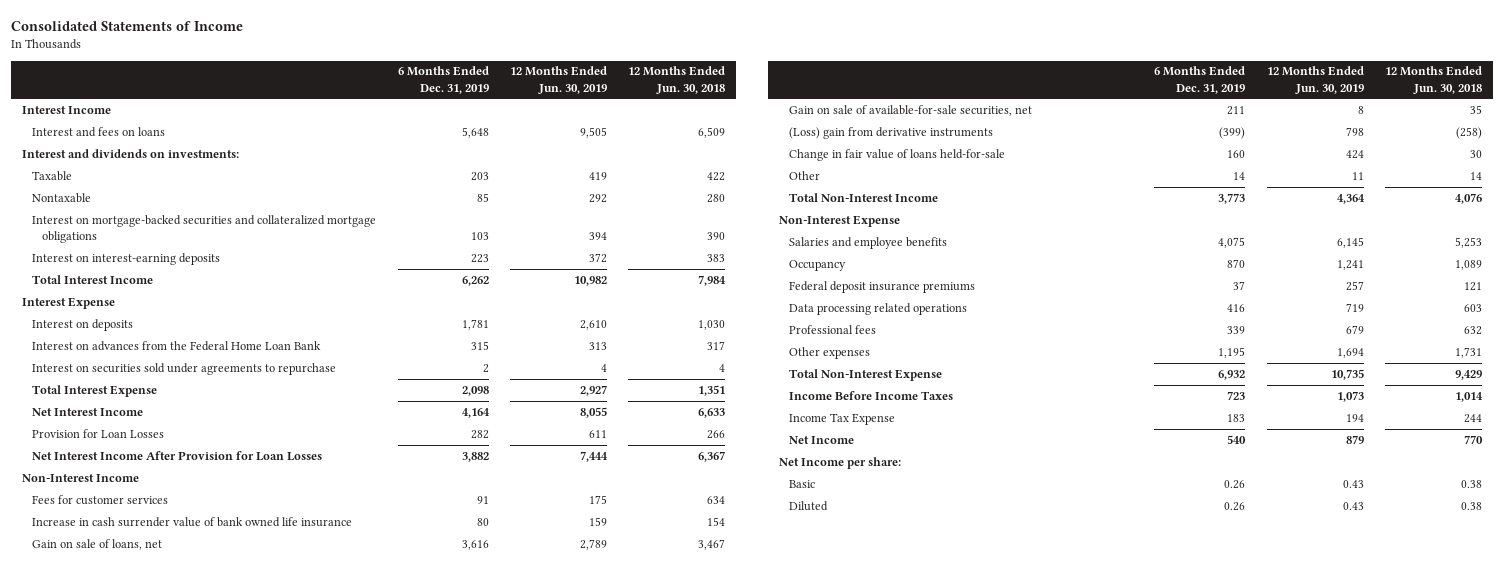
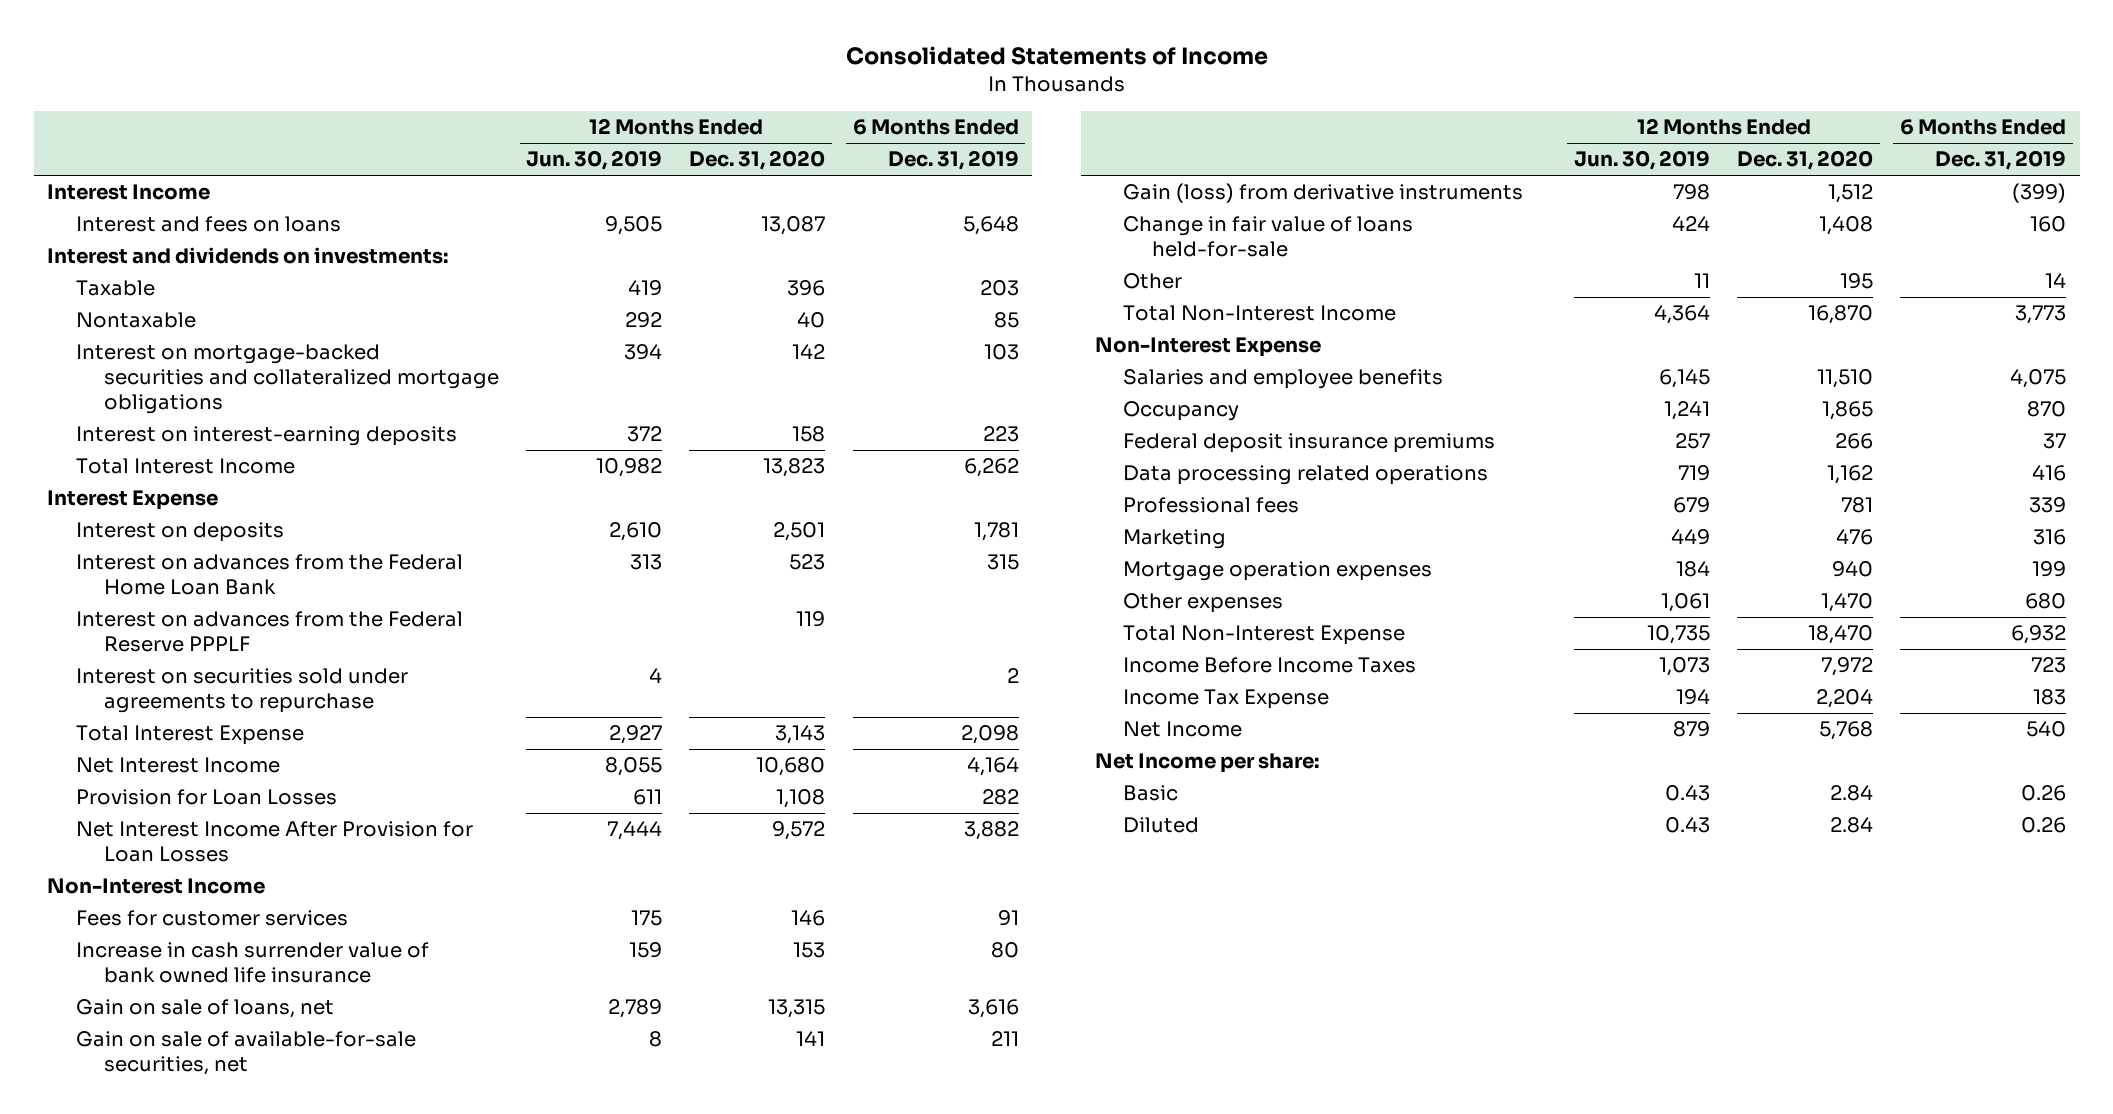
- | 6 Months Ended Dec. 31, 2019 | 12 Months Ended Jun. 30, 2019 | 12 Months Ended Jun. 30, 2018
+ | 12 Months Ended Jun. 30, 2019 | 12 Months Ended Dec. 31, 2020 | 6 Months Ended Dec. 31, 2019
+ Interest on advances from the Federal Reserve PPPLF | | 119 |
- (Loss) gain from derivative instruments | (399) | 798 | (258)
+ Gain (loss) from derivative instruments | 798 | 1,512 | (399)
- Other expenses | 1,195 | 1,694 | 1,731
+ Marketing | 449 | 476 | 316
+ Mortgage operation expenses | 184 | 940 | 199
+ Other expenses | 1,061 | 1,470 | 680

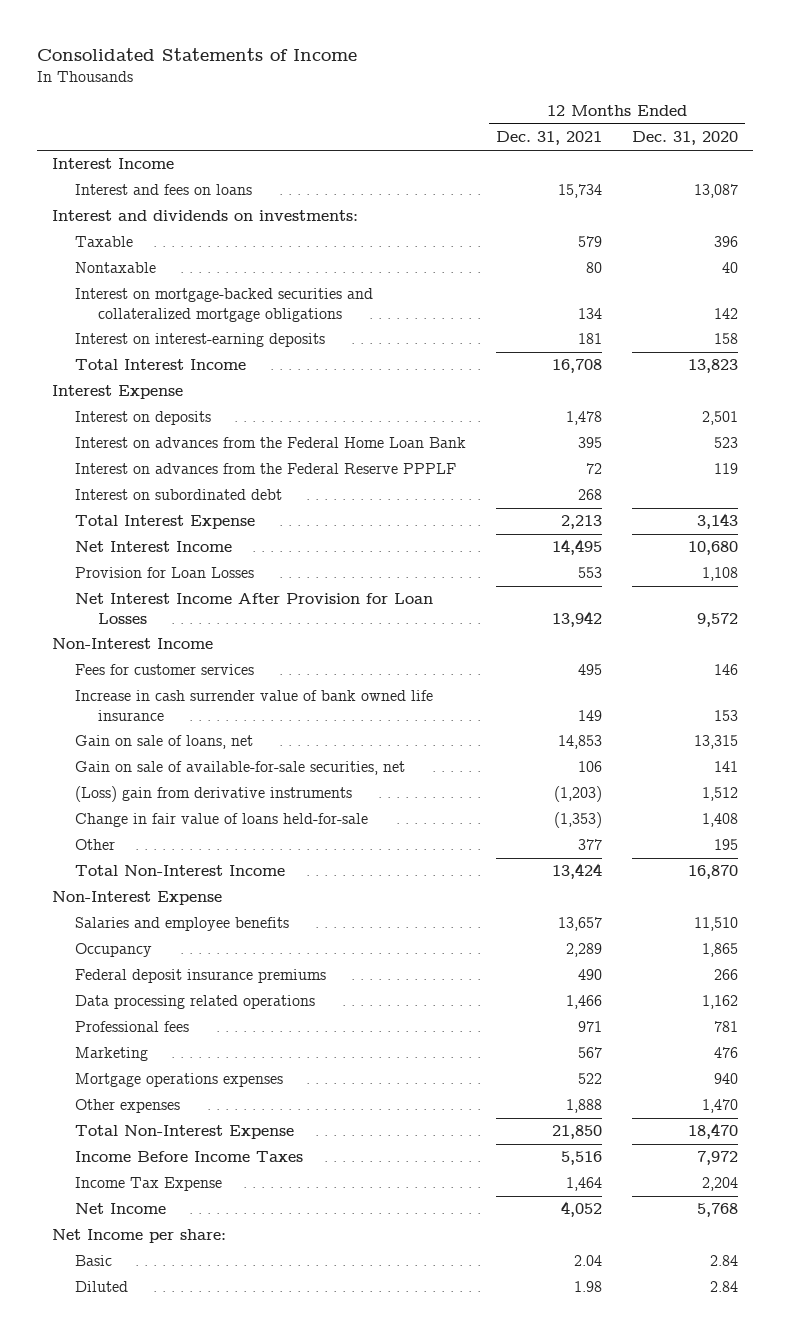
- | 12 Months Ended Jun. 30, 2019 | 12 Months Ended Dec. 31, 2020 | 6 Months Ended Dec. 31, 2019
+ | 12 Months Ended Dec. 31, 2021 | 12 Months Ended Dec. 31, 2020
- Interest on securities sold under agreements to repurchase | 4 | | 2
+ Interest on subordinated debt | 268 |
- Gain (loss) from derivative instruments | 798 | 1,512 | (399)
+ (Loss) gain from derivative instruments | (1,203) | 1,512
- Mortgage operation expenses | 184 | 940 | 199
+ Mortgage operations expenses | 522 | 940

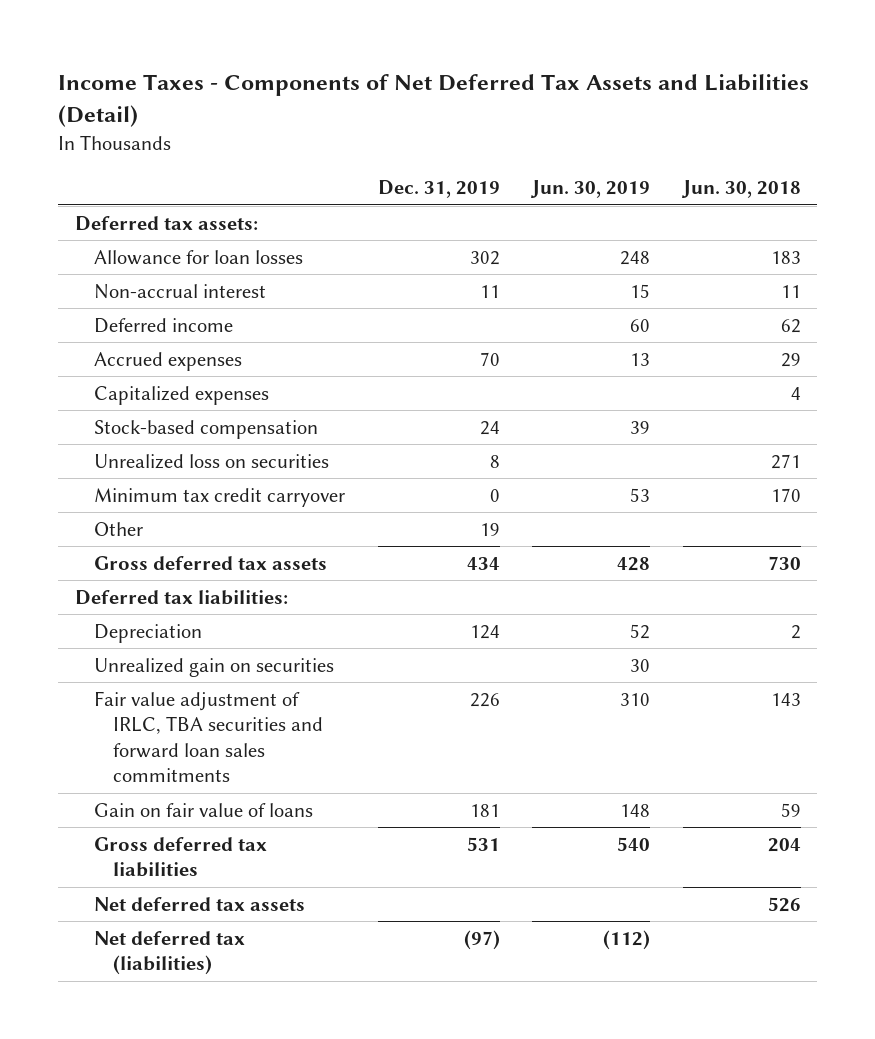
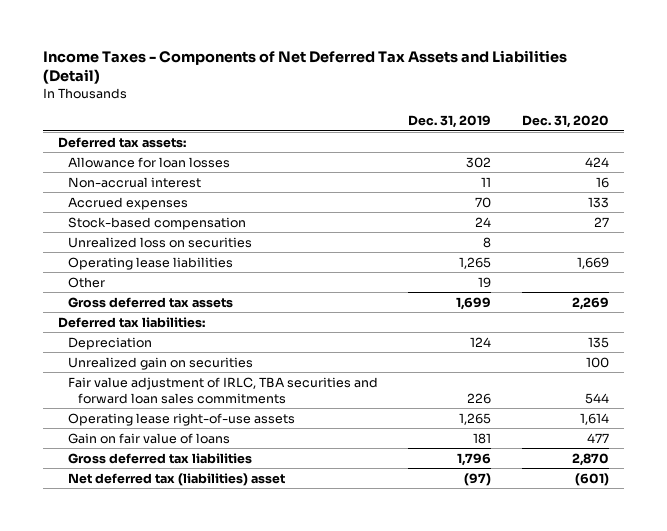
- | Dec. 31, 2019 | Jun. 30, 2019 | Jun. 30, 2018
+ | Dec. 31, 2019 | Dec. 31, 2020
- Deferred income | | 60 | 62
- Capitalized expenses | | | 4
- Minimum tax credit carryover | 0 | 53 | 170
+ Operating lease liabilities | 1,265 | 1,669
- Gross deferred tax assets | 434 | 428 | 730
+ Gross deferred tax assets | 1,699 | 2,269
+ Operating lease right-of-use assets | 1,265 | 1,614
- Gross deferred tax liabilities | 531 | 540 | 204
- Net deferred tax assets | | | 526
- Net deferred tax (liabilities) | (97) | (112) |
+ Gross deferred tax liabilities | 1,796 | 2,870
+ Net deferred tax (liabilities) asset | (97) | (601)

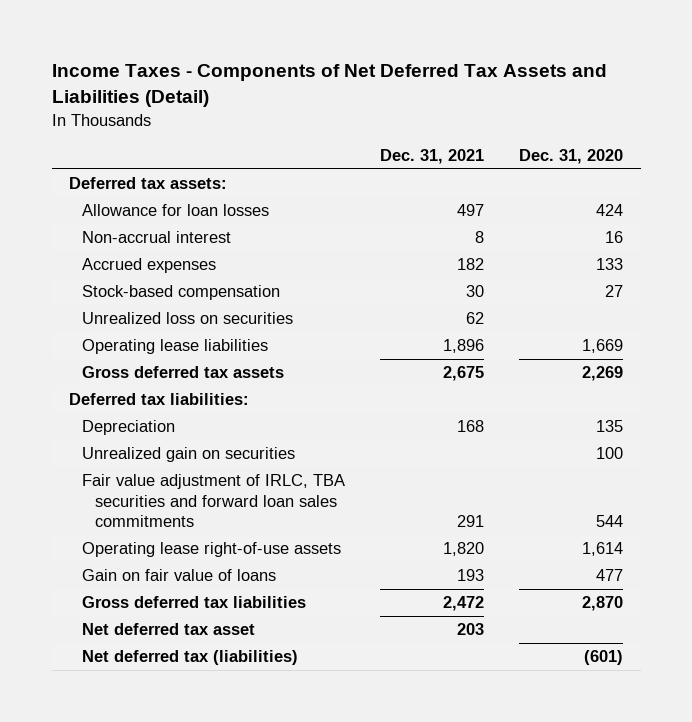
- | Dec. 31, 2019 | Dec. 31, 2020
+ | Dec. 31, 2021 | Dec. 31, 2020
- Other | 19 |
- Net deferred tax (liabilities) asset | (97) | (601)
+ Net deferred tax asset | 203 |
+ Net deferred tax (liabilities) | | (601)

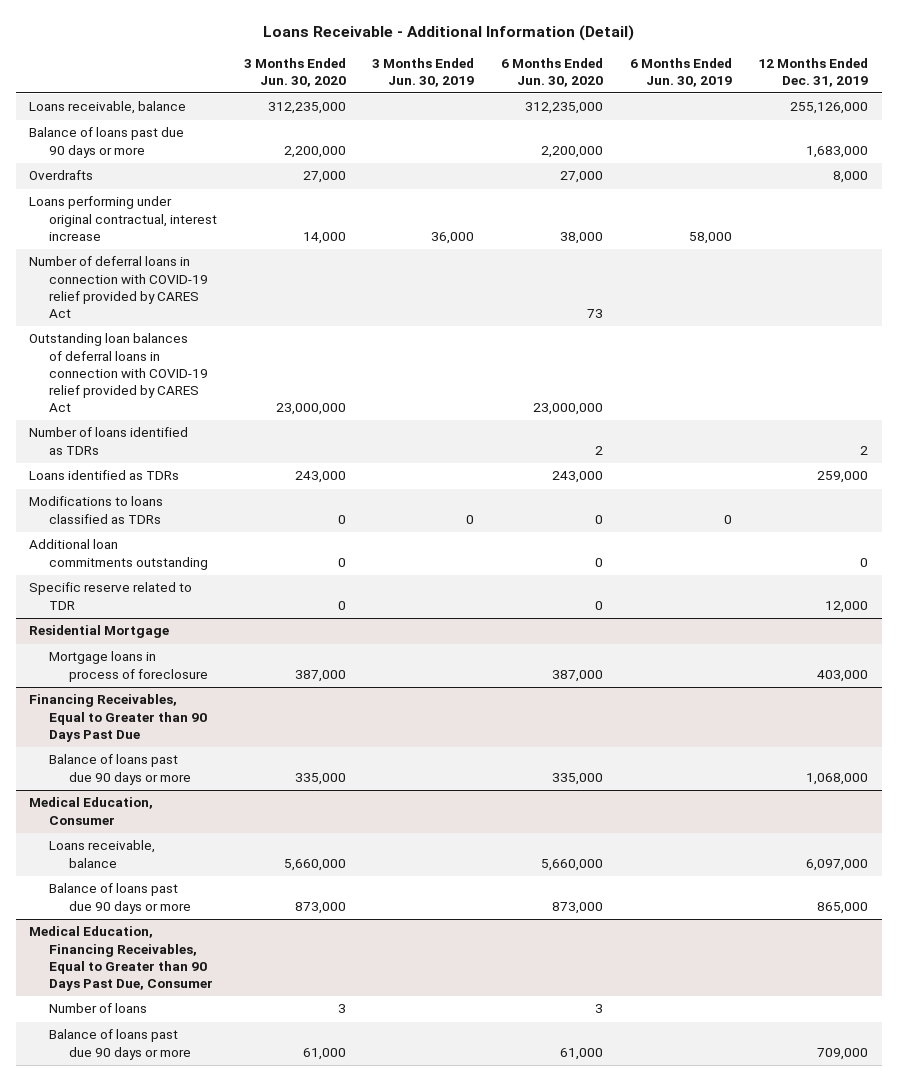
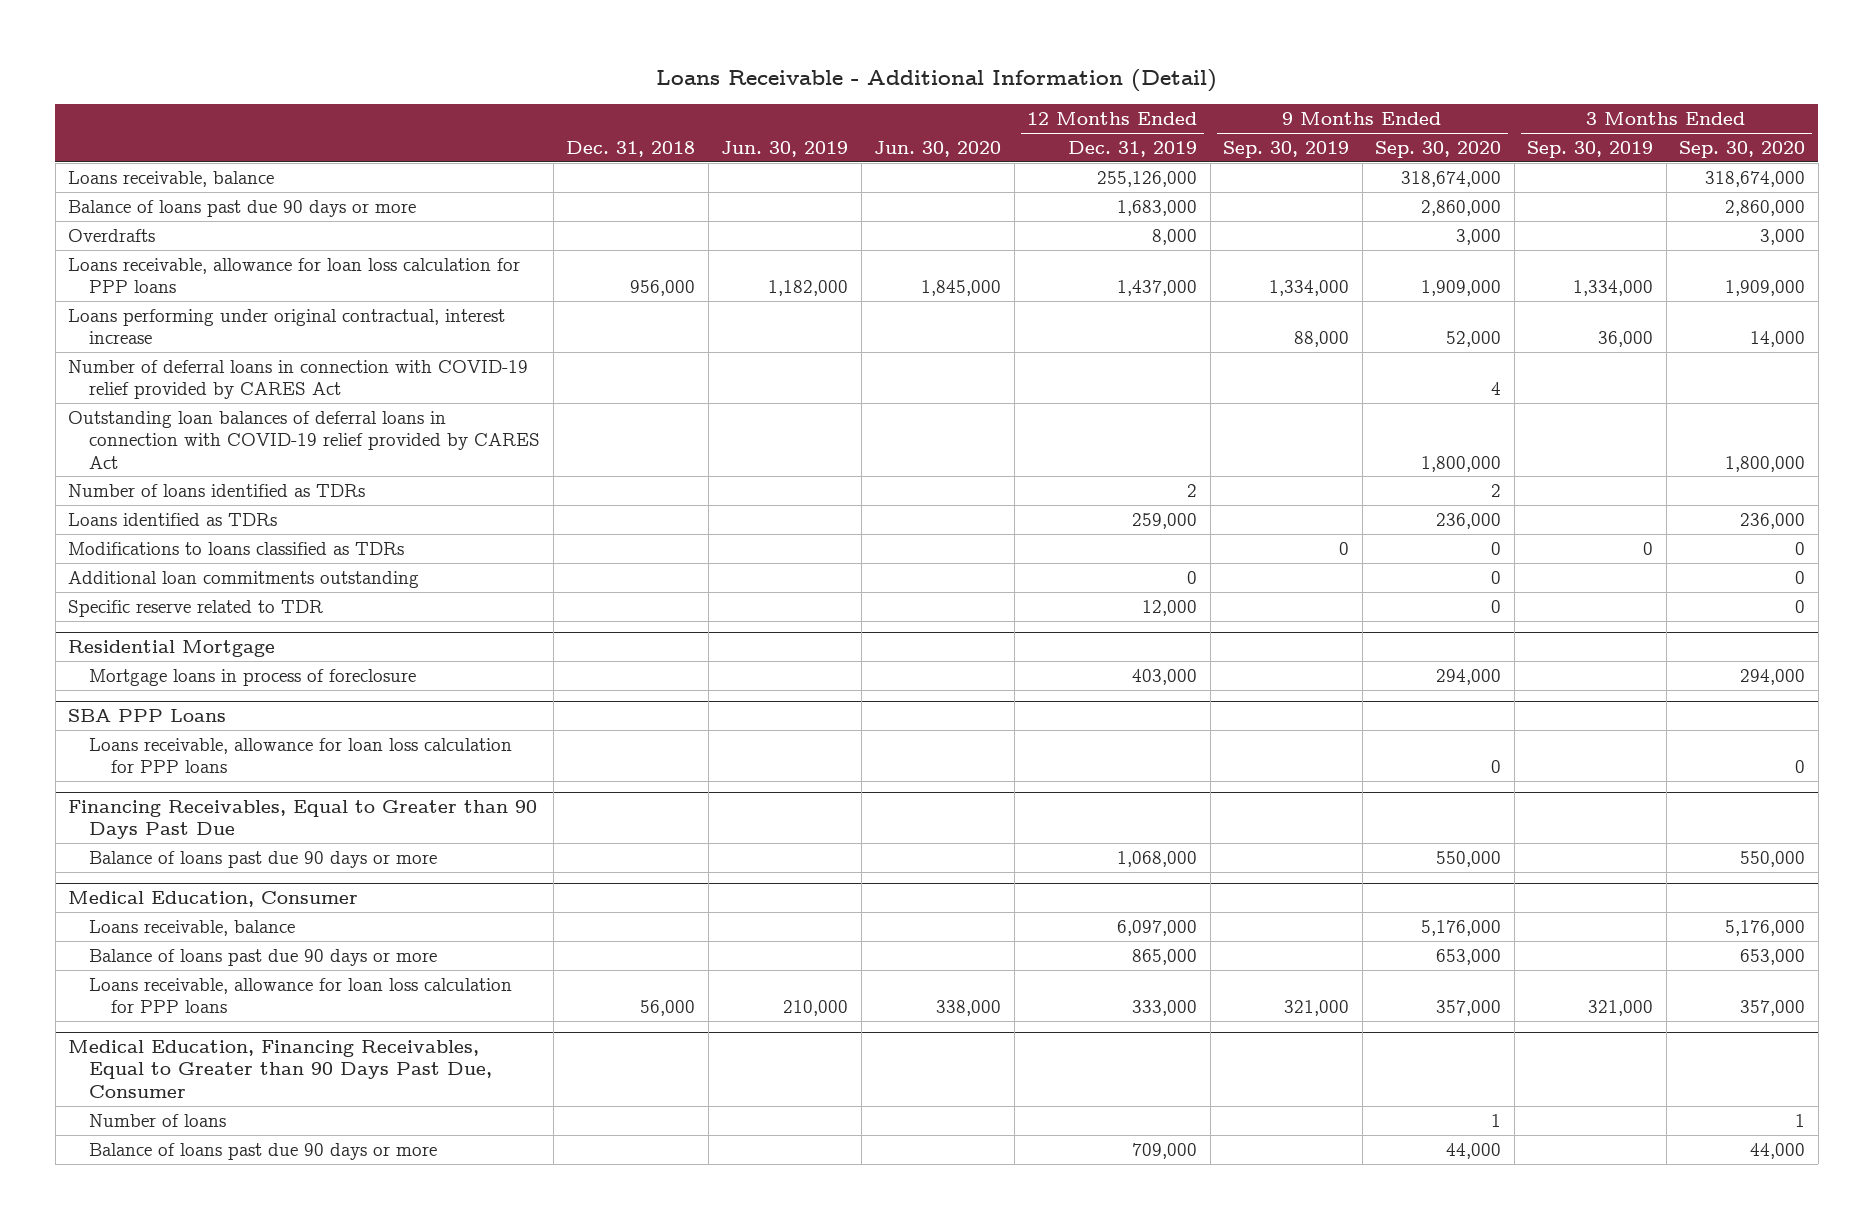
- | 3 Months Ended Jun. 30, 2020 | 3 Months Ended Jun. 30, 2019 | 6 Months Ended Jun. 30, 2020 | 6 Months Ended Jun. 30, 2019 | 12 Months Ended Dec. 31, 2019
+ | Dec. 31, 2018 | Jun. 30, 2019 | Jun. 30, 2020 | 12 Months Ended Dec. 31, 2019 | 9 Months Ended Sep. 30, 2019 | 9 Months Ended Sep. 30, 2020 | 3 Months Ended Sep. 30, 2019 | 3 Months Ended Sep. 30, 2020
+ Loans receivable, allowance for loan loss calculation for PPP loans | 956,000 | 1,182,000 | 1,845,000 | 1,437,000 | 1,334,000 | 1,909,000 | 1,334,000 | 1,909,000
+ SBA PPP Loans
+ Loans receivable, allowance for loan loss calculation for PPP loans | | | | | | 0 | | 0
@ Medical Education, Consumer
+ Loans receivable, allowance for loan loss calculation for PPP loans | 56,000 | 210,000 | 338,000 | 333,000 | 321,000 | 357,000 | 321,000 | 357,000

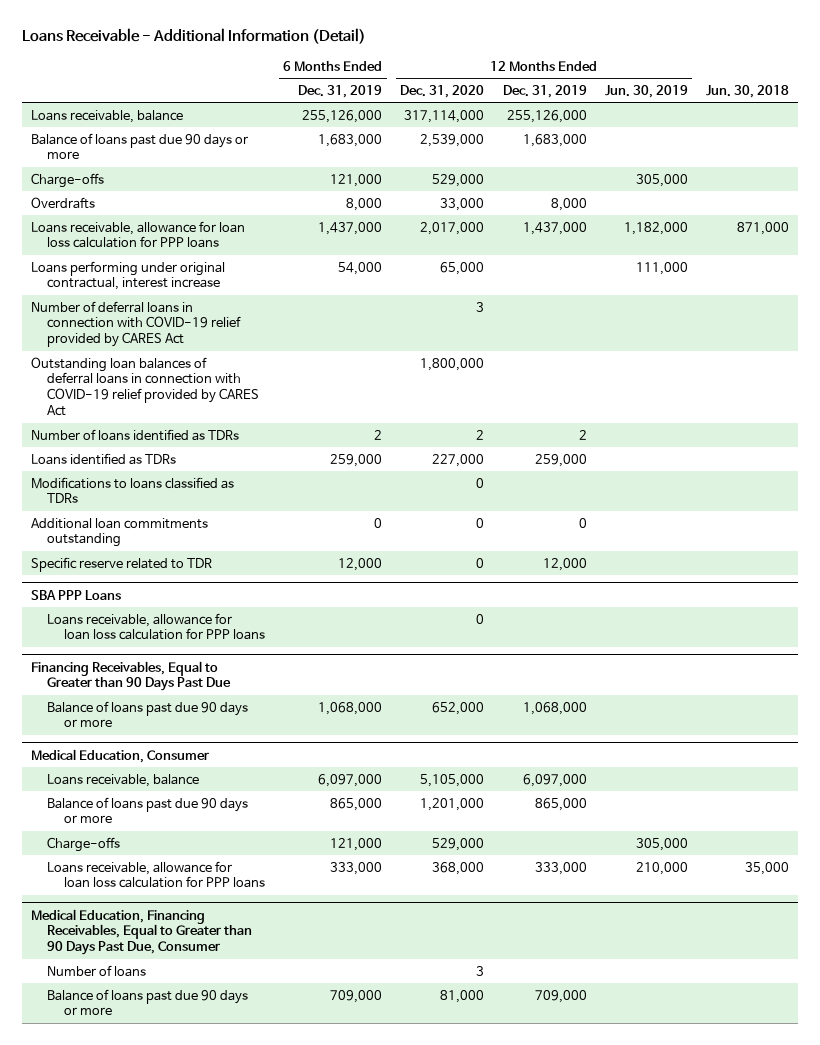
- | Dec. 31, 2018 | Jun. 30, 2019 | Jun. 30, 2020 | 12 Months Ended Dec. 31, 2019 | 9 Months Ended Sep. 30, 2019 | 9 Months Ended Sep. 30, 2020 | 3 Months Ended Sep. 30, 2019 | 3 Months Ended Sep. 30, 2020
+ | 6 Months Ended Dec. 31, 2019 | 12 Months Ended Dec. 31, 2020 | 12 Months Ended Dec. 31, 2019 | 12 Months Ended Jun. 30, 2019 | Jun. 30, 2018
+ Charge-offs | 121,000 | 529,000 | | 305,000 |
- Residential Mortgage
- Mortgage loans in process of foreclosure | | | | 403,000 | | 294,000 | | 294,000
@ Medical Education, Consumer
+ Charge-offs | 121,000 | 529,000 | | 305,000 |

